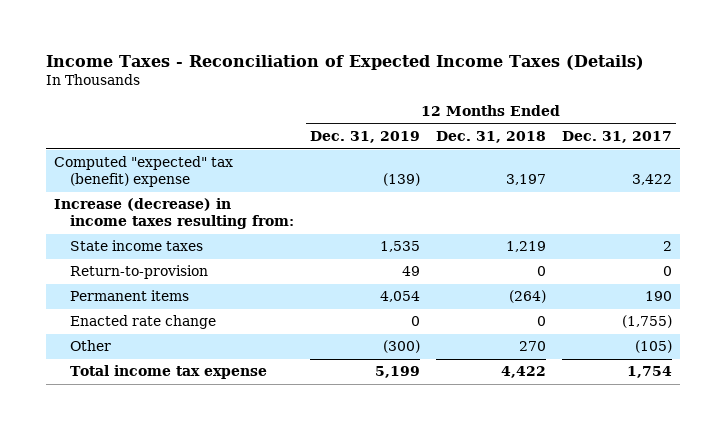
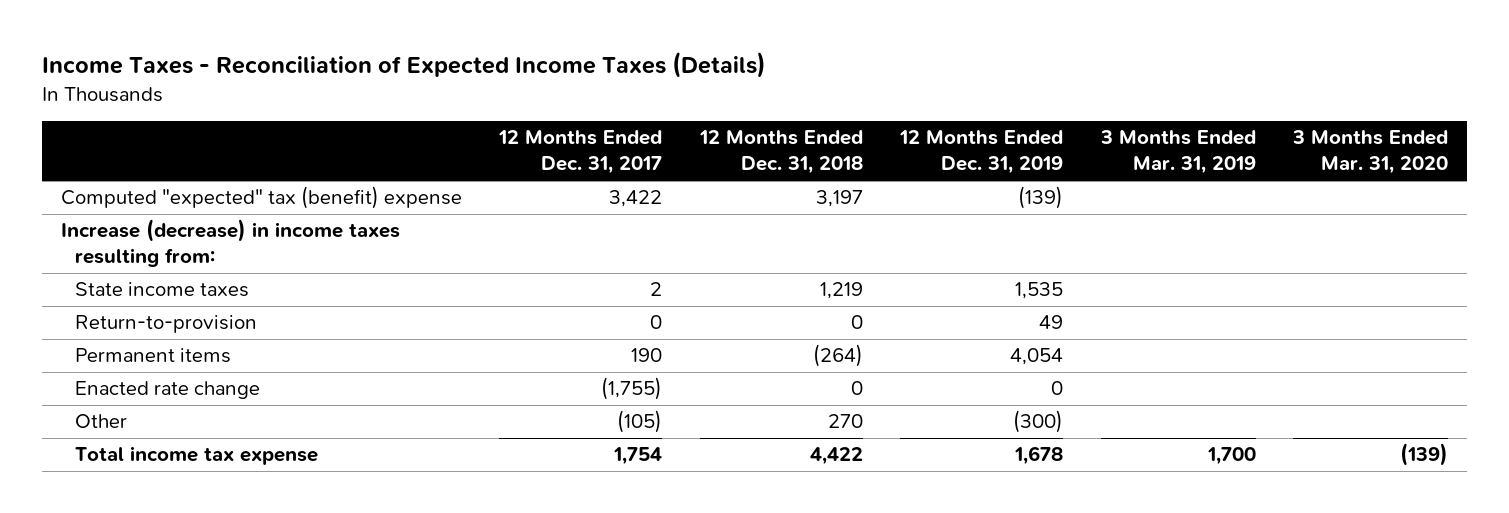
- | 12 Months Ended Dec. 31, 2019 | 12 Months Ended Dec. 31, 2018 | 12 Months Ended Dec. 31, 2017
+ | 12 Months Ended Dec. 31, 2017 | 12 Months Ended Dec. 31, 2018 | 12 Months Ended Dec. 31, 2019 | 3 Months Ended Mar. 31, 2019 | 3 Months Ended Mar. 31, 2020
- Total income tax expense | 5,199 | 4,422 | 1,754
+ Total income tax expense | 1,754 | 4,422 | 1,678 | 1,700 | (139)

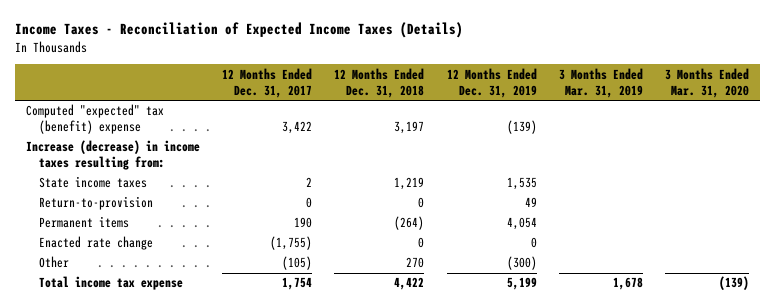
- Total income tax expense | 1,754 | 4,422 | 1,678 | 1,700 | (139)
+ Total income tax expense | 1,754 | 4,422 | 5,199 | 1,678 | (139)

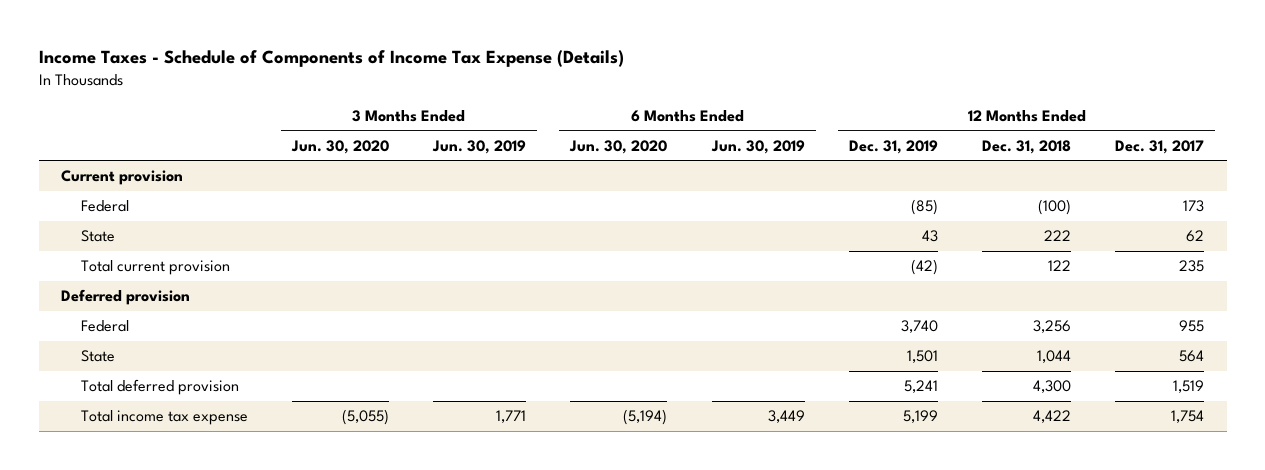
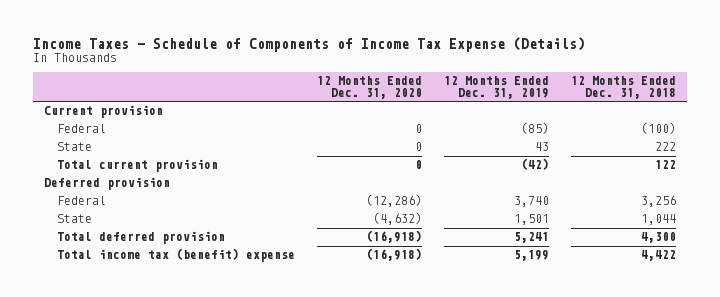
- | 3 Months Ended Jun. 30, 2020 | 3 Months Ended Jun. 30, 2019 | 6 Months Ended Jun. 30, 2020 | 6 Months Ended Jun. 30, 2019 | 12 Months Ended Dec. 31, 2019 | 12 Months Ended Dec. 31, 2018 | 12 Months Ended Dec. 31, 2017
+ | 12 Months Ended Dec. 31, 2020 | 12 Months Ended Dec. 31, 2019 | 12 Months Ended Dec. 31, 2018
- Total income tax expense | (5,055) | 1,771 | (5,194) | 3,449 | 5,199 | 4,422 | 1,754
+ Total income tax (benefit) expense | (16,918) | 5,199 | 4,422

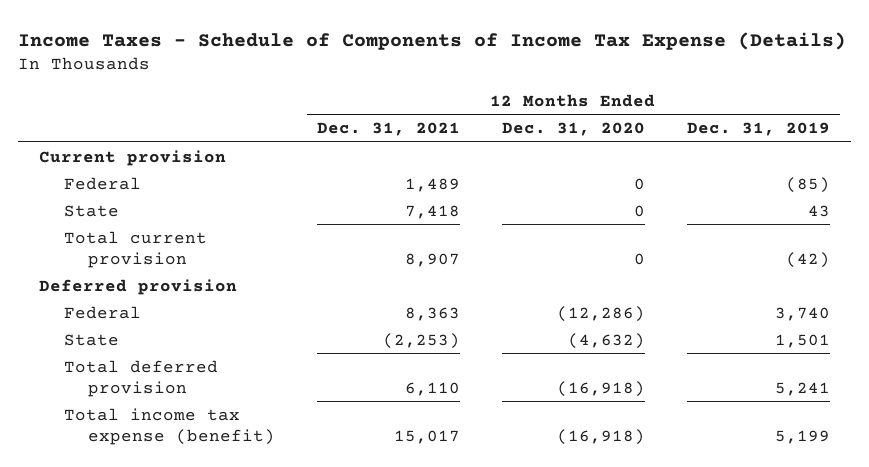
- | 12 Months Ended Dec. 31, 2020 | 12 Months Ended Dec. 31, 2019 | 12 Months Ended Dec. 31, 2018
+ | 12 Months Ended Dec. 31, 2021 | 12 Months Ended Dec. 31, 2020 | 12 Months Ended Dec. 31, 2019
- Total income tax (benefit) expense | (16,918) | 5,199 | 4,422
+ Total income tax expense (benefit) | 15,017 | (16,918) | 5,199

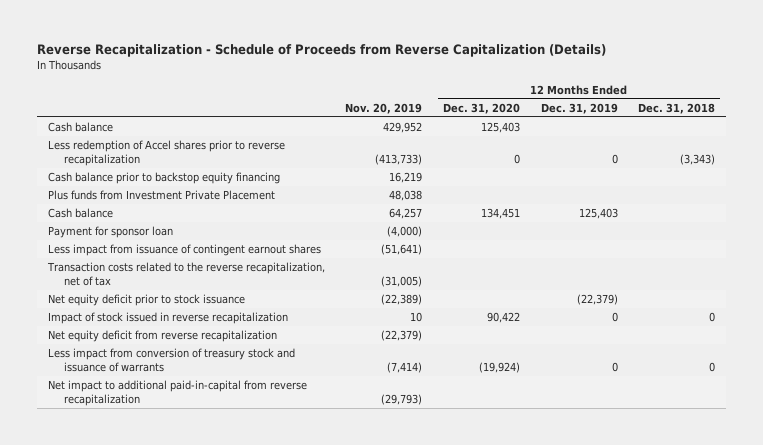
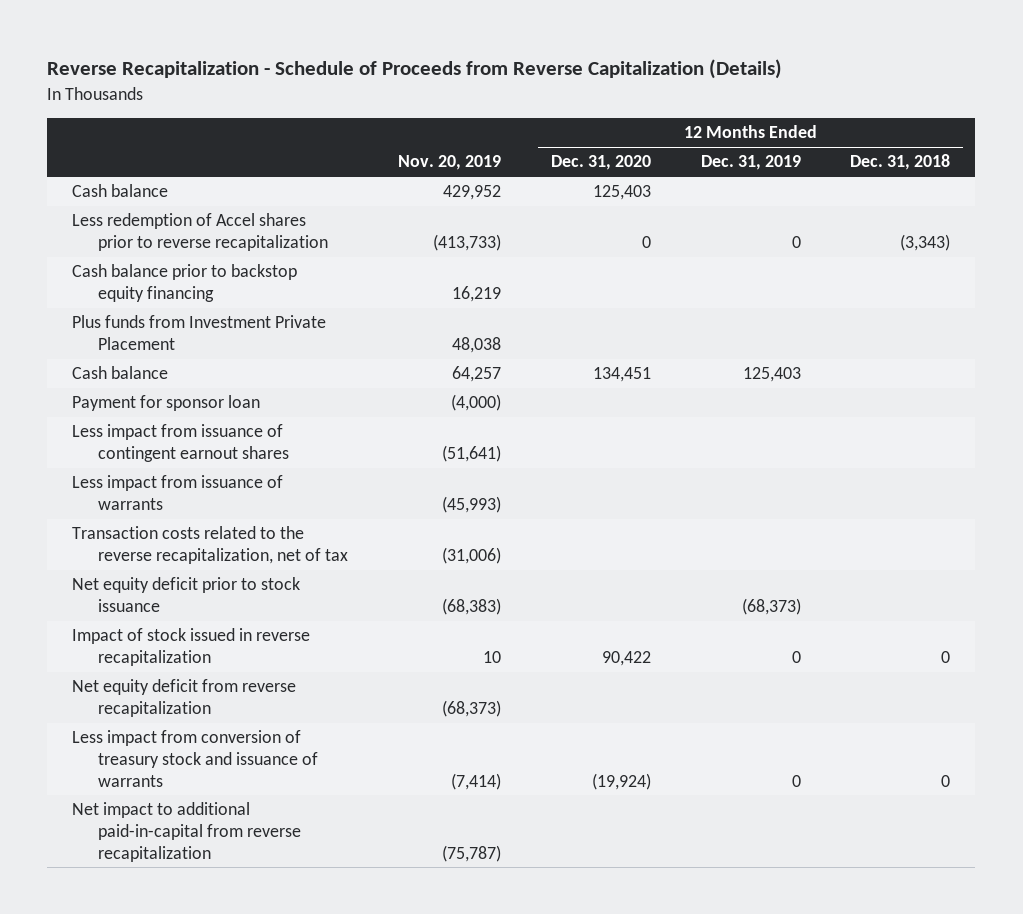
- Transaction costs related to the reverse recapitalization, net of tax | (31,005) | | |
- Net equity deficit prior to stock issuance | (22,389) | | (22,379) |
+ Less impact from issuance of warrants | (45,993) | | |
+ Transaction costs related to the reverse recapitalization, net of tax | (31,006) | | |
+ Net equity deficit prior to stock issuance | (68,383) | | (68,373) |
- Net equity deficit from reverse recapitalization | (22,379) | | |
+ Net equity deficit from reverse recapitalization | (68,373) | | |
- Net impact to additional paid-in-capital from reverse recapitalization | (29,793) | | |
+ Net impact to additional paid-in-capital from reverse recapitalization | (75,787) | | |

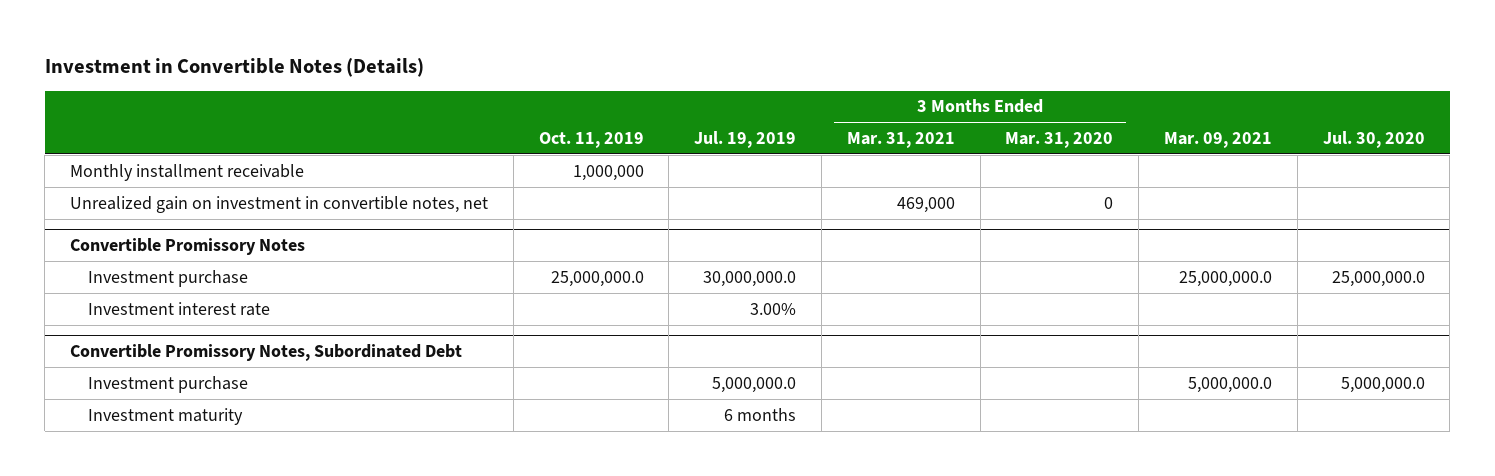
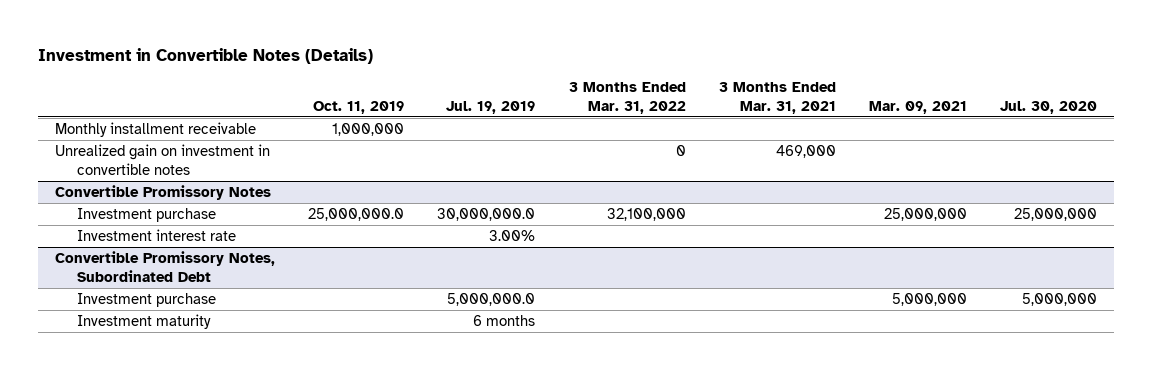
- | Oct. 11, 2019 | Jul. 19, 2019 | 3 Months Ended Mar. 31, 2021 | 3 Months Ended Mar. 31, 2020 | Mar. 09, 2021 | Jul. 30, 2020
+ | Oct. 11, 2019 | Jul. 19, 2019 | 3 Months Ended Mar. 31, 2022 | 3 Months Ended Mar. 31, 2021 | Mar. 09, 2021 | Jul. 30, 2020
- Unrealized gain on investment in convertible notes, net | | | 469,000 | 0 | |
+ Unrealized gain on investment in convertible notes | | | 0 | 469,000 | |
@ Convertible Promissory Notes
- Investment purchase | 25,000,000.0 | 30,000,000.0 | | | 25,000,000.0 | 25,000,000.0
+ Investment purchase | 25,000,000.0 | 30,000,000.0 | 32,100,000 | | 25,000,000 | 25,000,000
@ Convertible Promissory Notes, Subordinated Debt
- Investment purchase | | 5,000,000.0 | | | 5,000,000.0 | 5,000,000.0
+ Investment purchase | | 5,000,000.0 | | | 5,000,000 | 5,000,000

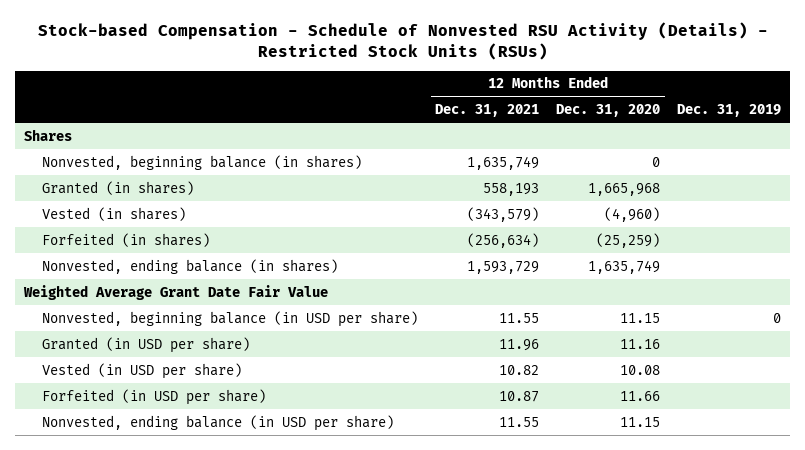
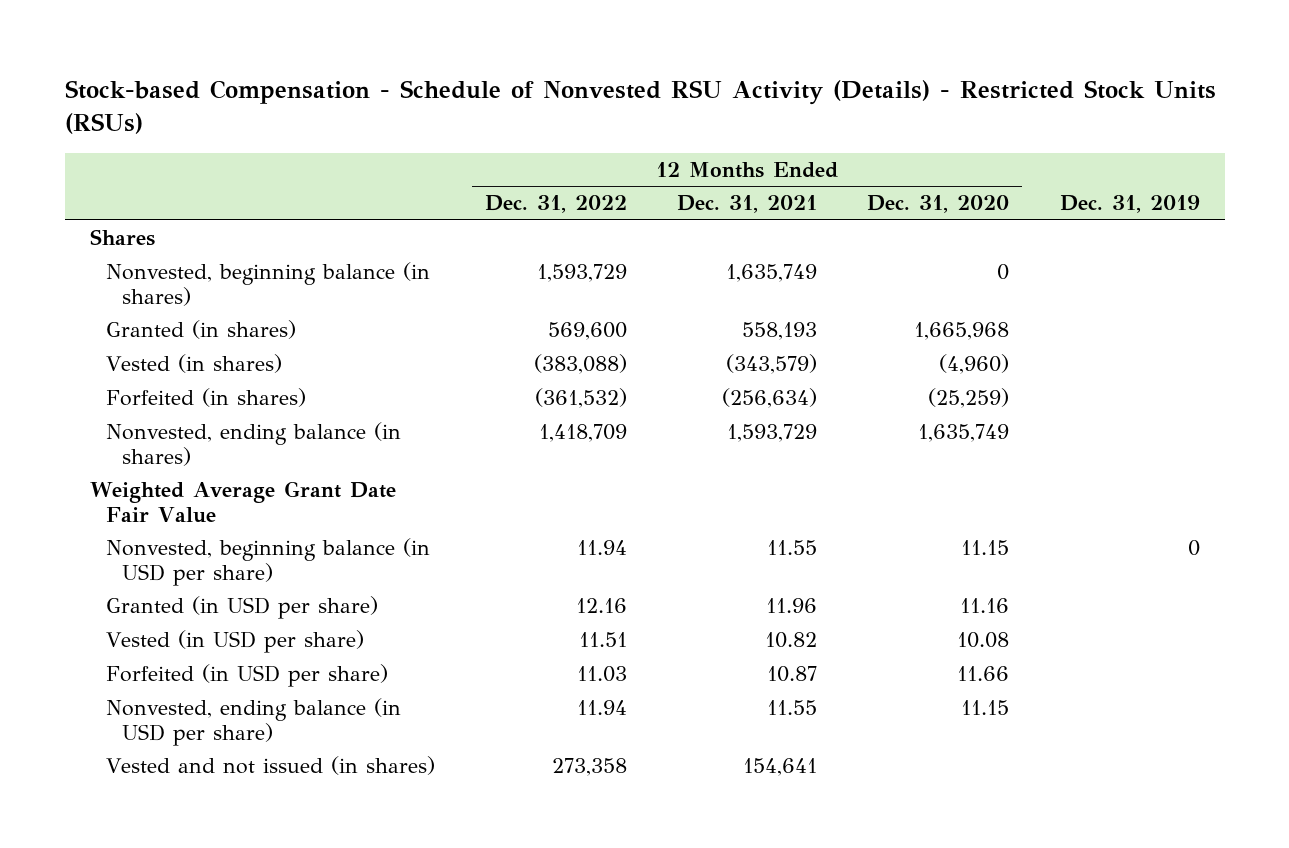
- | 12 Months Ended Dec. 31, 2021 | 12 Months Ended Dec. 31, 2020 | Dec. 31, 2019
+ | 12 Months Ended Dec. 31, 2022 | 12 Months Ended Dec. 31, 2021 | 12 Months Ended Dec. 31, 2020 | Dec. 31, 2019
+ Vested and not issued (in shares) | 273,358 | 154,641 | |

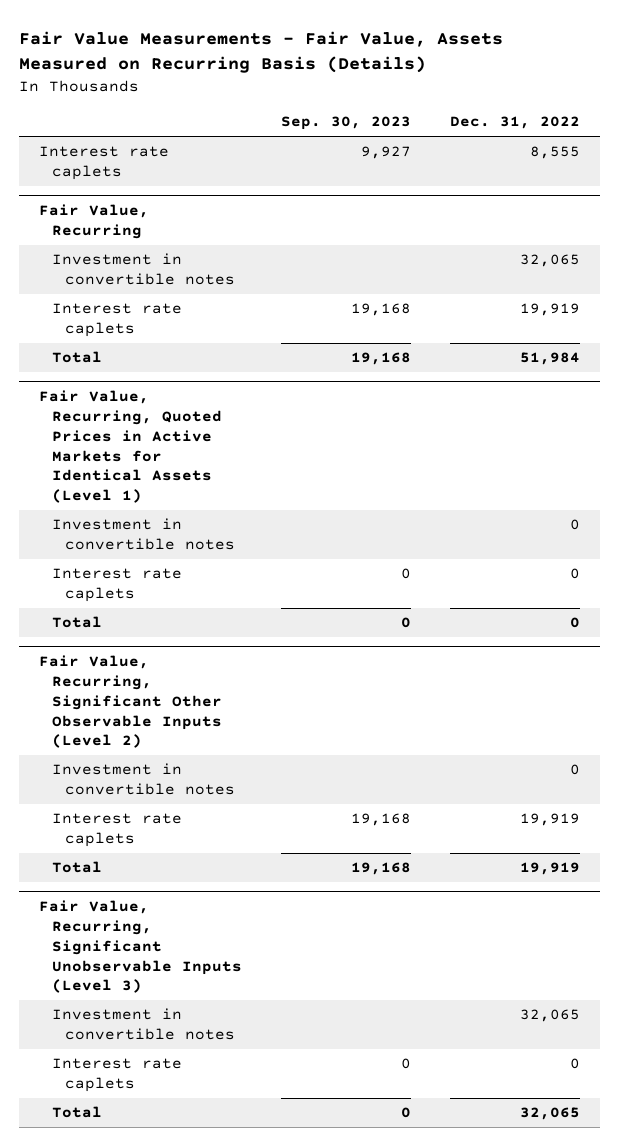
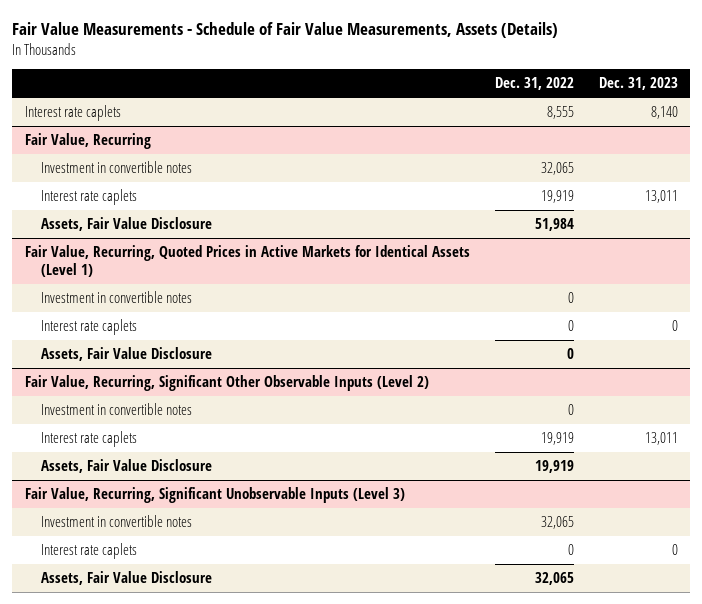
- Fair Value Measurements - Fair Value, Assets Measured on Recurring Basis (Details)
+ Fair Value Measurements - Schedule of Fair Value Measurements, Assets (Details)
- | Sep. 30, 2023 | Dec. 31, 2022
+ | Dec. 31, 2022 | Dec. 31, 2023
@ Fair Value, Recurring
- Total | 19,168 | 51,984
+ Assets, Fair Value Disclosure | 51,984 |
@ Fair Value, Recurring, Quoted Prices in Active Markets for Identical Assets (Level 1)
- Total | 0 | 0
+ Assets, Fair Value Disclosure | 0 |
@ Fair Value, Recurring, Significant Other Observable Inputs (Level 2)
- Total | 19,168 | 19,919
+ Assets, Fair Value Disclosure | 19,919 |
@ Fair Value, Recurring, Significant Unobservable Inputs (Level 3)
- Total | 0 | 32,065
+ Assets, Fair Value Disclosure | 32,065 |

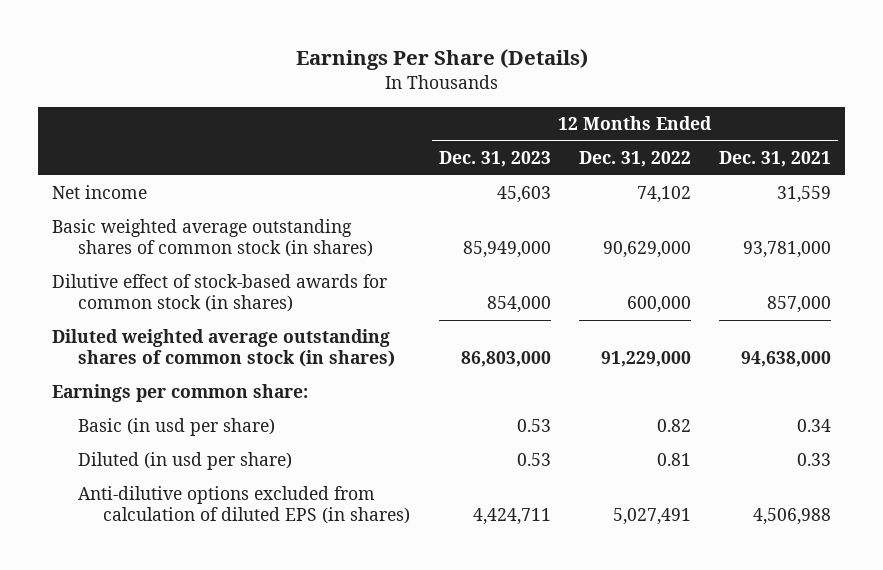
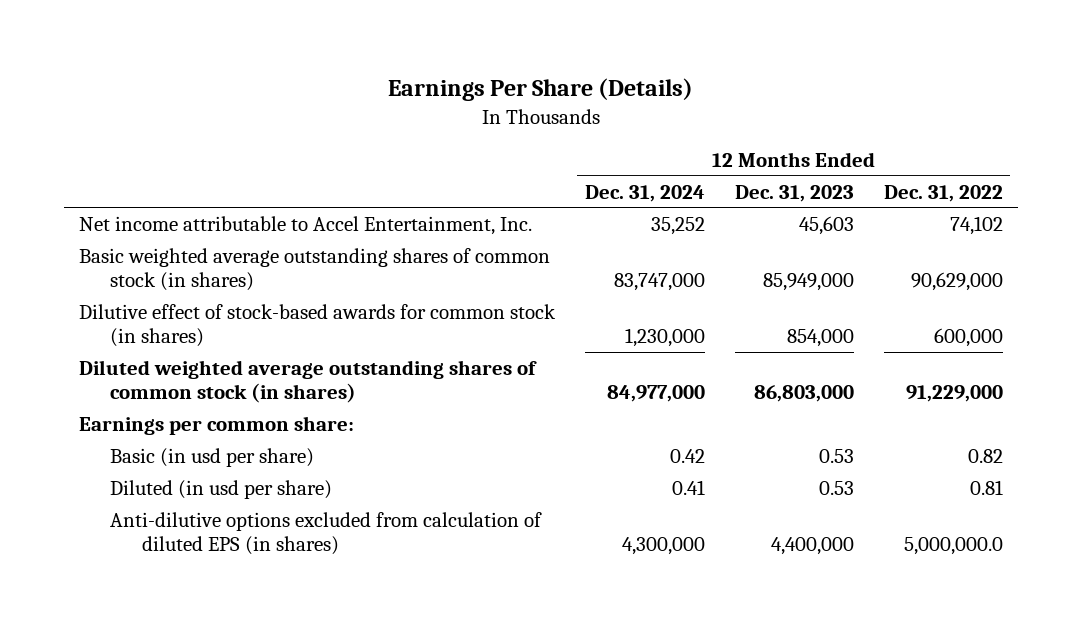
- | 12 Months Ended Dec. 31, 2023 | 12 Months Ended Dec. 31, 2022 | 12 Months Ended Dec. 31, 2021
+ | 12 Months Ended Dec. 31, 2024 | 12 Months Ended Dec. 31, 2023 | 12 Months Ended Dec. 31, 2022
- Net income | 45,603 | 74,102 | 31,559
+ Net income attributable to Accel Entertainment, Inc. | 35,252 | 45,603 | 74,102
- Anti-dilutive options excluded from calculation of diluted EPS (in shares) | 4,424,711 | 5,027,491 | 4,506,988
+ Anti-dilutive options excluded from calculation of diluted EPS (in shares) | 4,300,000 | 4,400,000 | 5,000,000.0

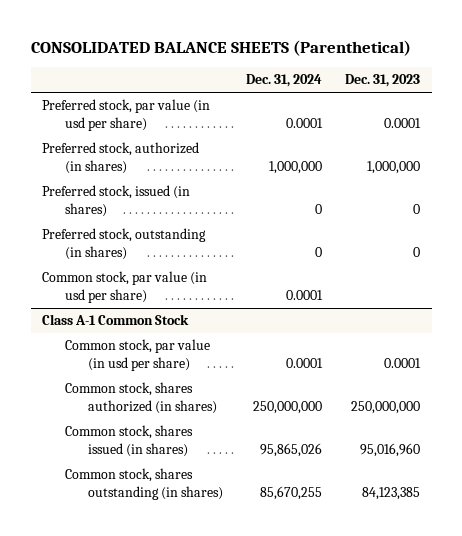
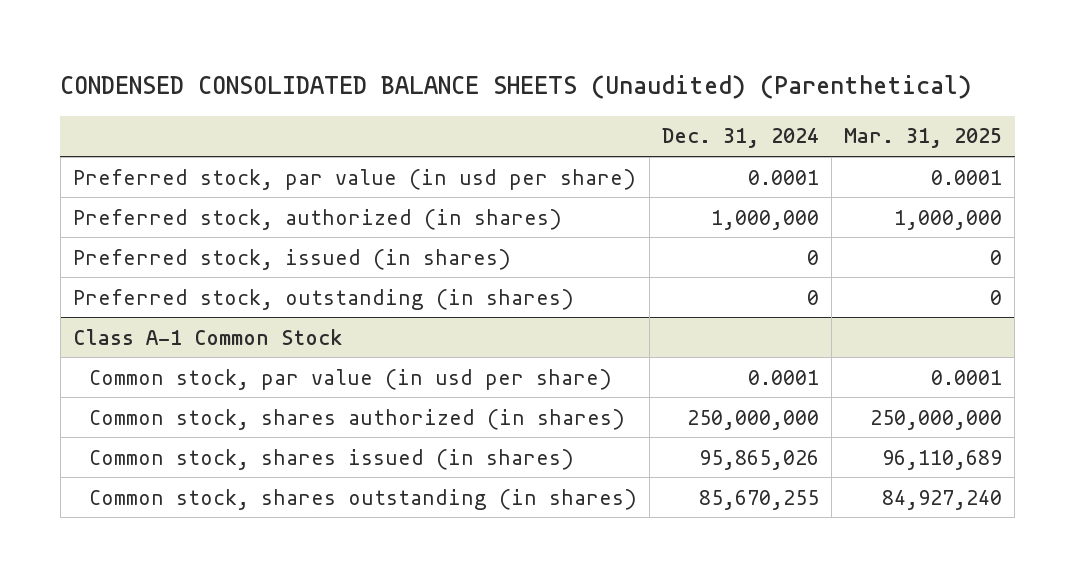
- CONSOLIDATED BALANCE SHEETS (Parenthetical)
+ CONDENSED CONSOLIDATED BALANCE SHEETS (Unaudited) (Parenthetical)
- | Dec. 31, 2024 | Dec. 31, 2023
+ | Dec. 31, 2024 | Mar. 31, 2025
- Common stock, par value (in usd per share) | 0.0001 |

